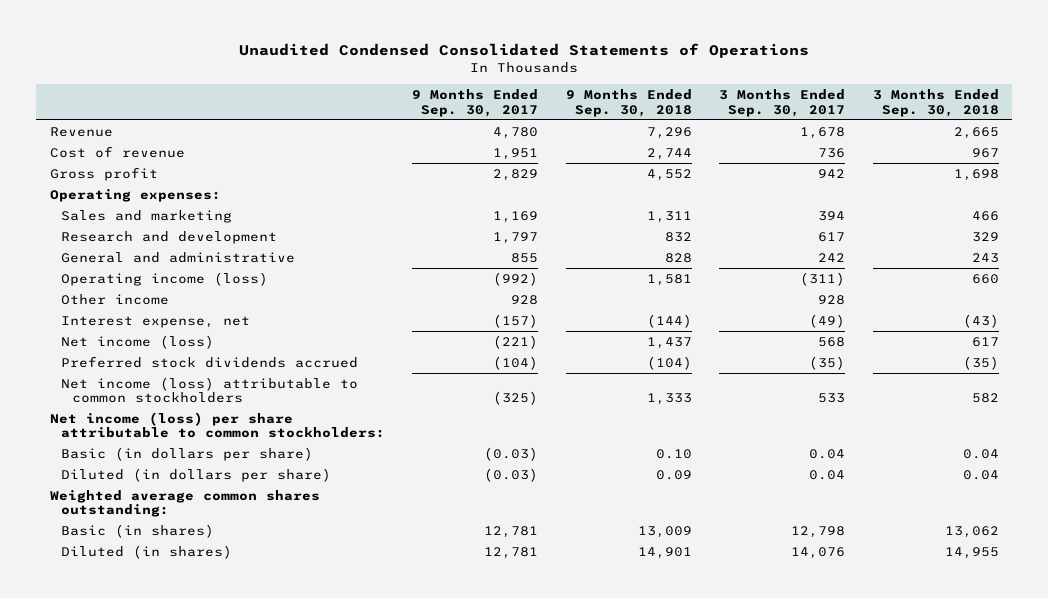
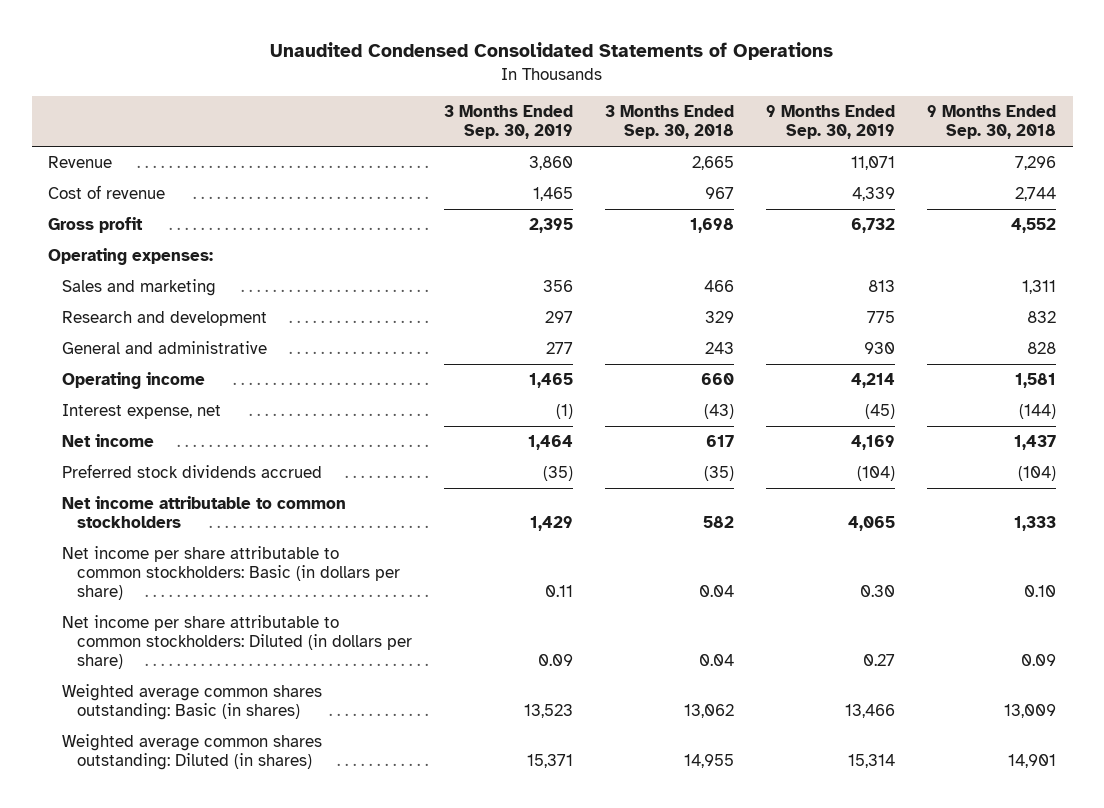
- | 9 Months Ended Sep. 30, 2017 | 9 Months Ended Sep. 30, 2018 | 3 Months Ended Sep. 30, 2017 | 3 Months Ended Sep. 30, 2018
+ | 3 Months Ended Sep. 30, 2019 | 3 Months Ended Sep. 30, 2018 | 9 Months Ended Sep. 30, 2019 | 9 Months Ended Sep. 30, 2018
- Operating income (loss) | (992) | 1,581 | (311) | 660
- Other income | 928 | | 928 |
+ Operating income | 1,465 | 660 | 4,214 | 1,581
- Net income (loss) | (221) | 1,437 | 568 | 617
+ Net income | 1,464 | 617 | 4,169 | 1,437
- Net income (loss) attributable to common stockholders | (325) | 1,333 | 533 | 582
- Net income (loss) per share attributable to common stockholders:
- Basic (in dollars per share) | (0.03) | 0.10 | 0.04 | 0.04
- Diluted (in dollars per share) | (0.03) | 0.09 | 0.04 | 0.04
- Weighted average common shares outstanding:
- Basic (in shares) | 12,781 | 13,009 | 12,798 | 13,062
- Diluted (in shares) | 12,781 | 14,901 | 14,076 | 14,955
+ Net income attributable to common stockholders | 1,429 | 582 | 4,065 | 1,333
+ Net income per share attributable to common stockholders: Basic (in dollars per share) | 0.11 | 0.04 | 0.30 | 0.10
+ Net income per share attributable to common stockholders: Diluted (in dollars per share) | 0.09 | 0.04 | 0.27 | 0.09
+ Weighted average common shares outstanding: Basic (in shares) | 13,523 | 13,062 | 13,466 | 13,009
+ Weighted average common shares outstanding: Diluted (in shares) | 15,371 | 14,955 | 15,314 | 14,901

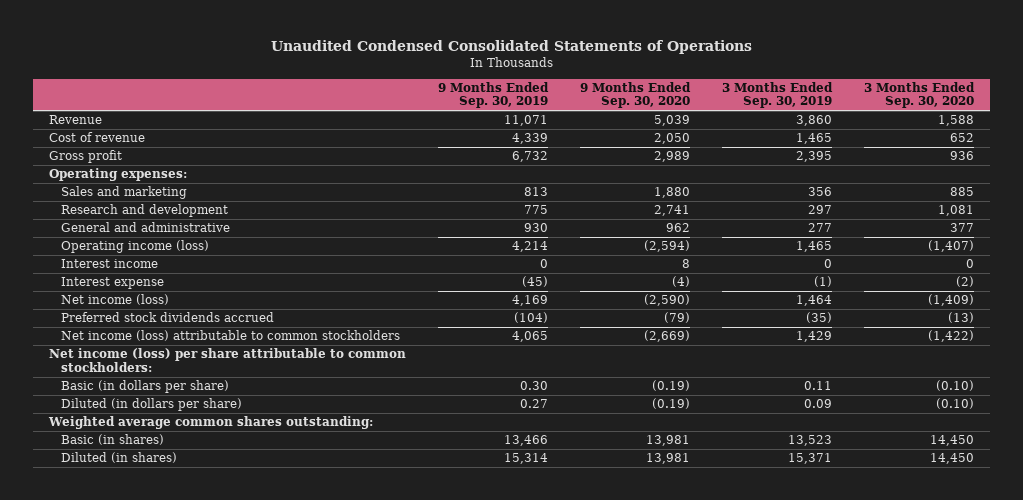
- | 3 Months Ended Sep. 30, 2019 | 3 Months Ended Sep. 30, 2018 | 9 Months Ended Sep. 30, 2019 | 9 Months Ended Sep. 30, 2018
+ | 9 Months Ended Sep. 30, 2019 | 9 Months Ended Sep. 30, 2020 | 3 Months Ended Sep. 30, 2019 | 3 Months Ended Sep. 30, 2020
- Operating income | 1,465 | 660 | 4,214 | 1,581
- Interest expense, net | (1) | (43) | (45) | (144)
- Net income | 1,464 | 617 | 4,169 | 1,437
+ Operating income (loss) | 4,214 | (2,594) | 1,465 | (1,407)
+ Interest income | 0 | 8 | 0 | 0
+ Interest expense | (45) | (4) | (1) | (2)
+ Net income (loss) | 4,169 | (2,590) | 1,464 | (1,409)
- Net income attributable to common stockholders | 1,429 | 582 | 4,065 | 1,333
- Net income per share attributable to common stockholders: Basic (in dollars per share) | 0.11 | 0.04 | 0.30 | 0.10
- Net income per share attributable to common stockholders: Diluted (in dollars per share) | 0.09 | 0.04 | 0.27 | 0.09
- Weighted average common shares outstanding: Basic (in shares) | 13,523 | 13,062 | 13,466 | 13,009
- Weighted average common shares outstanding: Diluted (in shares) | 15,371 | 14,955 | 15,314 | 14,901
+ Net income (loss) attributable to common stockholders | 4,065 | (2,669) | 1,429 | (1,422)
+ Net income (loss) per share attributable to common stockholders:
+ Basic (in dollars per share) | 0.30 | (0.19) | 0.11 | (0.10)
+ Diluted (in dollars per share) | 0.27 | (0.19) | 0.09 | (0.10)
+ Weighted average common shares outstanding:
+ Basic (in shares) | 13,466 | 13,981 | 13,523 | 14,450
+ Diluted (in shares) | 15,314 | 13,981 | 15,371 | 14,450

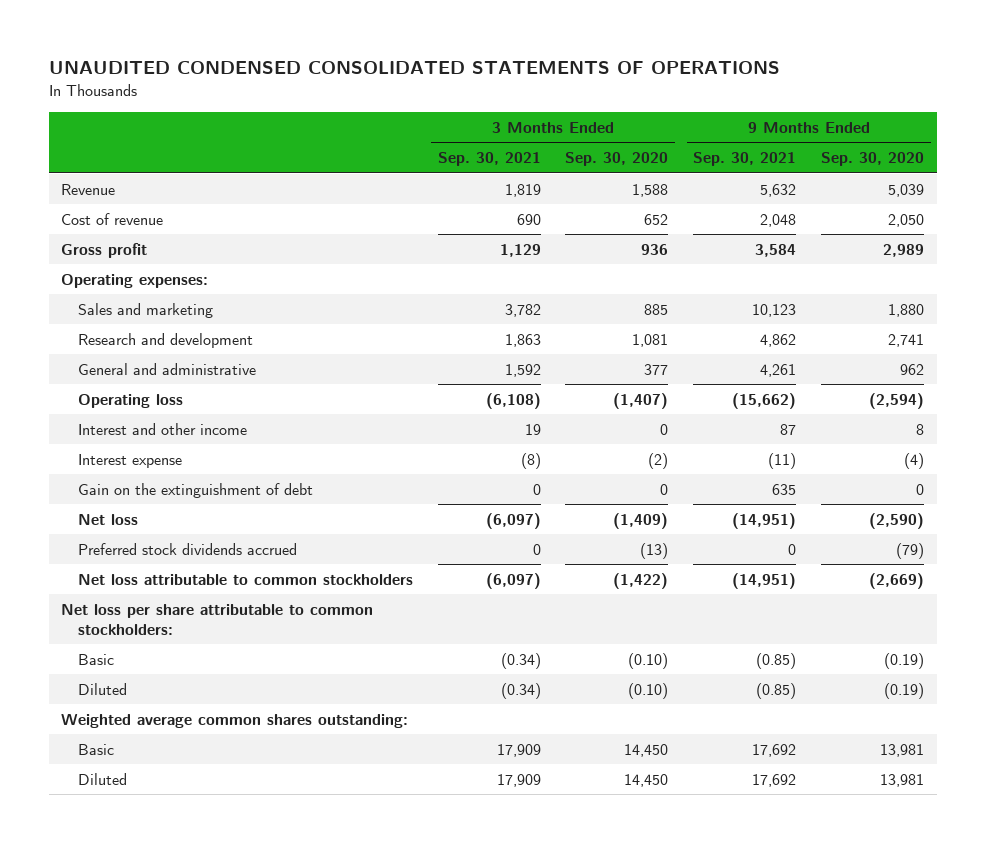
- Unaudited Condensed Consolidated Statements of Operations
+ UNAUDITED CONDENSED CONSOLIDATED STATEMENTS OF OPERATIONS
- | 9 Months Ended Sep. 30, 2019 | 9 Months Ended Sep. 30, 2020 | 3 Months Ended Sep. 30, 2019 | 3 Months Ended Sep. 30, 2020
+ | 3 Months Ended Sep. 30, 2021 | 3 Months Ended Sep. 30, 2020 | 9 Months Ended Sep. 30, 2021 | 9 Months Ended Sep. 30, 2020
- Operating income (loss) | 4,214 | (2,594) | 1,465 | (1,407)
- Interest income | 0 | 8 | 0 | 0
+ Operating loss | (6,108) | (1,407) | (15,662) | (2,594)
+ Interest and other income | 19 | 0 | 87 | 8
- Net income (loss) | 4,169 | (2,590) | 1,464 | (1,409)
+ Gain on the extinguishment of debt | 0 | 0 | 635 | 0
+ Net loss | (6,097) | (1,409) | (14,951) | (2,590)
- Net income (loss) attributable to common stockholders | 4,065 | (2,669) | 1,429 | (1,422)
- Net income (loss) per share attributable to common stockholders:
- Basic (in dollars per share) | 0.30 | (0.19) | 0.11 | (0.10)
- Diluted (in dollars per share) | 0.27 | (0.19) | 0.09 | (0.10)
+ Net loss attributable to common stockholders | (6,097) | (1,422) | (14,951) | (2,669)
+ Net loss per share attributable to common stockholders:
+ Basic | (0.34) | (0.10) | (0.85) | (0.19)
+ Diluted | (0.34) | (0.10) | (0.85) | (0.19)
- Basic (in shares) | 13,466 | 13,981 | 13,523 | 14,450
- Diluted (in shares) | 15,314 | 13,981 | 15,371 | 14,450
+ Basic | 17,909 | 14,450 | 17,692 | 13,981
+ Diluted | 17,909 | 14,450 | 17,692 | 13,981

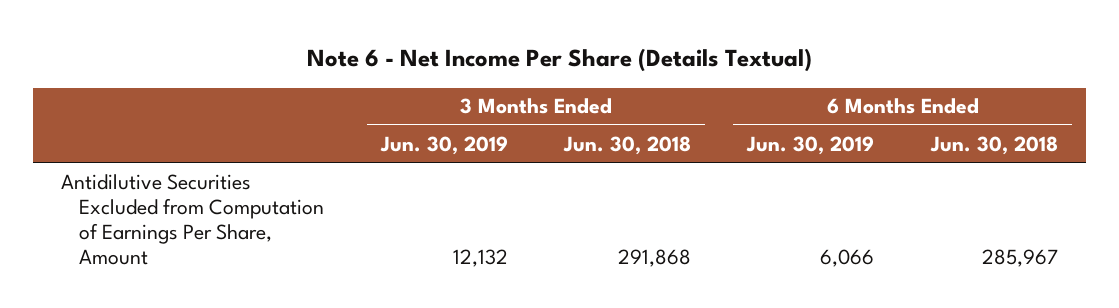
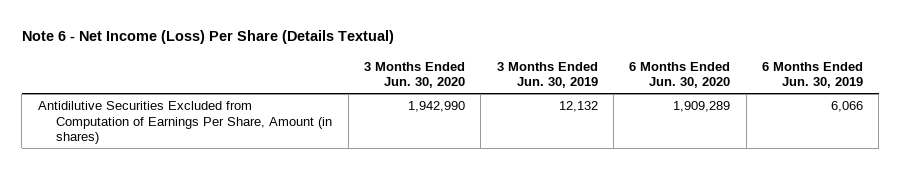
- Note 6 - Net Income Per Share (Details Textual)
+ Note 6 - Net Income (Loss) Per Share (Details Textual)
- | 3 Months Ended Jun. 30, 2019 | 3 Months Ended Jun. 30, 2018 | 6 Months Ended Jun. 30, 2019 | 6 Months Ended Jun. 30, 2018
+ | 3 Months Ended Jun. 30, 2020 | 3 Months Ended Jun. 30, 2019 | 6 Months Ended Jun. 30, 2020 | 6 Months Ended Jun. 30, 2019
- Antidilutive Securities Excluded from Computation of Earnings Per Share, Amount | 12,132 | 291,868 | 6,066 | 285,967
+ Antidilutive Securities Excluded from Computation of Earnings Per Share, Amount (in shares) | 1,942,990 | 12,132 | 1,909,289 | 6,066

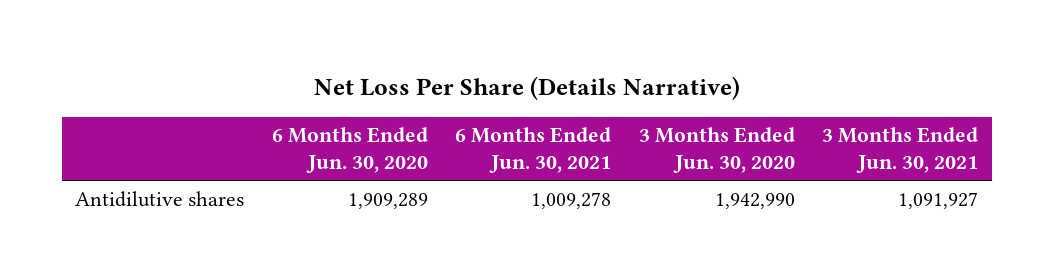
- Note 6 - Net Income (Loss) Per Share (Details Textual)
+ Net Loss Per Share (Details Narrative)
- | 3 Months Ended Jun. 30, 2020 | 3 Months Ended Jun. 30, 2019 | 6 Months Ended Jun. 30, 2020 | 6 Months Ended Jun. 30, 2019
+ | 6 Months Ended Jun. 30, 2020 | 6 Months Ended Jun. 30, 2021 | 3 Months Ended Jun. 30, 2020 | 3 Months Ended Jun. 30, 2021
- Antidilutive Securities Excluded from Computation of Earnings Per Share, Amount (in shares) | 1,942,990 | 12,132 | 1,909,289 | 6,066
+ Antidilutive shares | 1,909,289 | 1,009,278 | 1,942,990 | 1,091,927

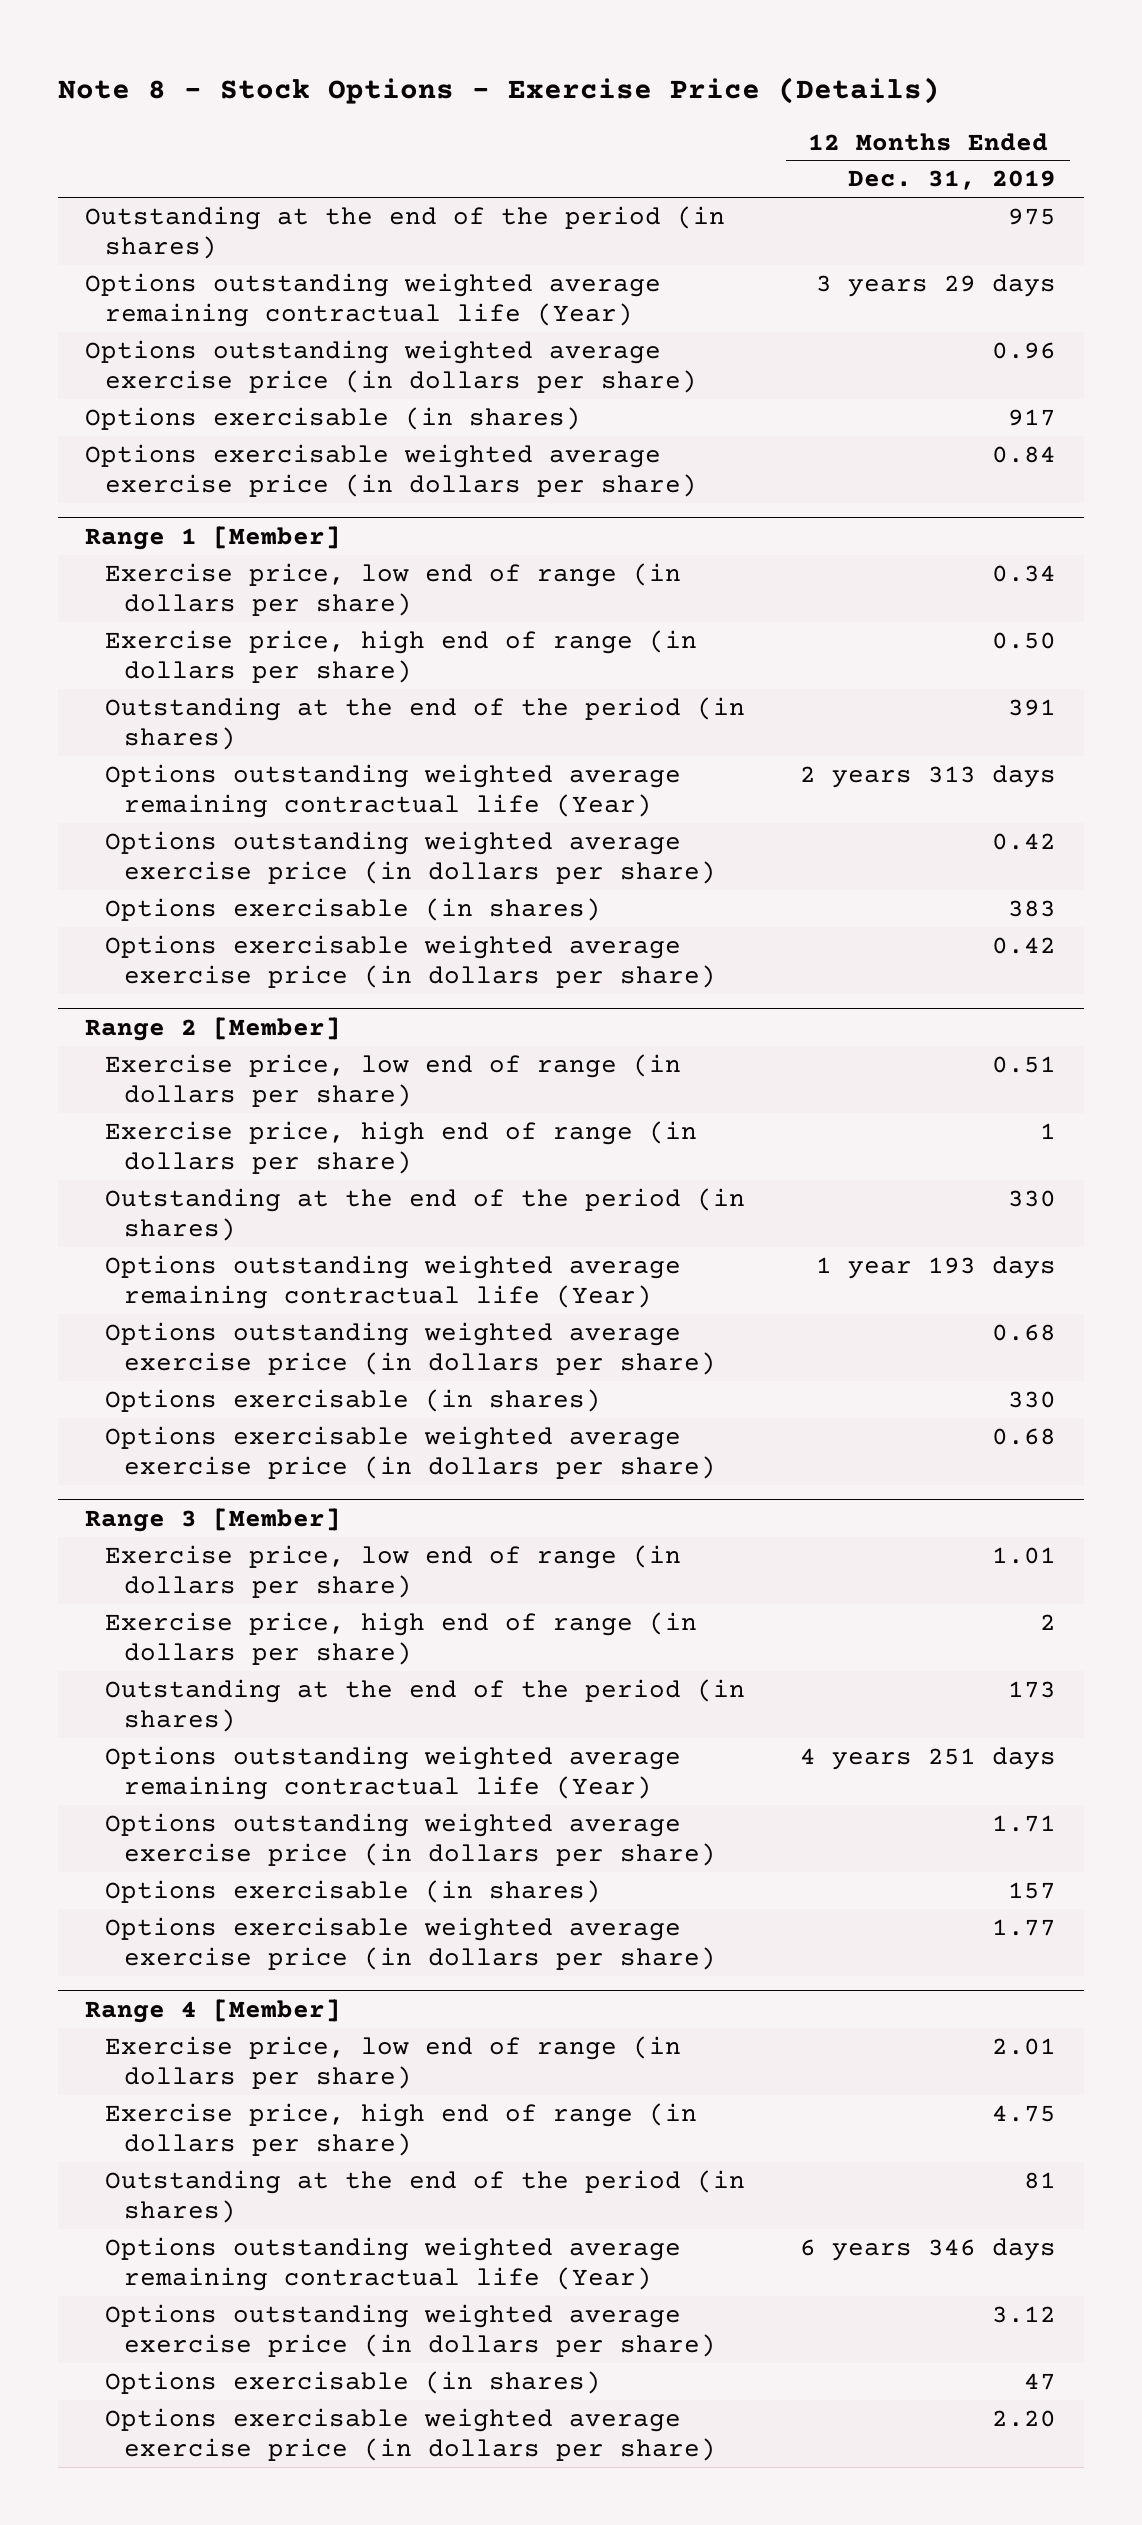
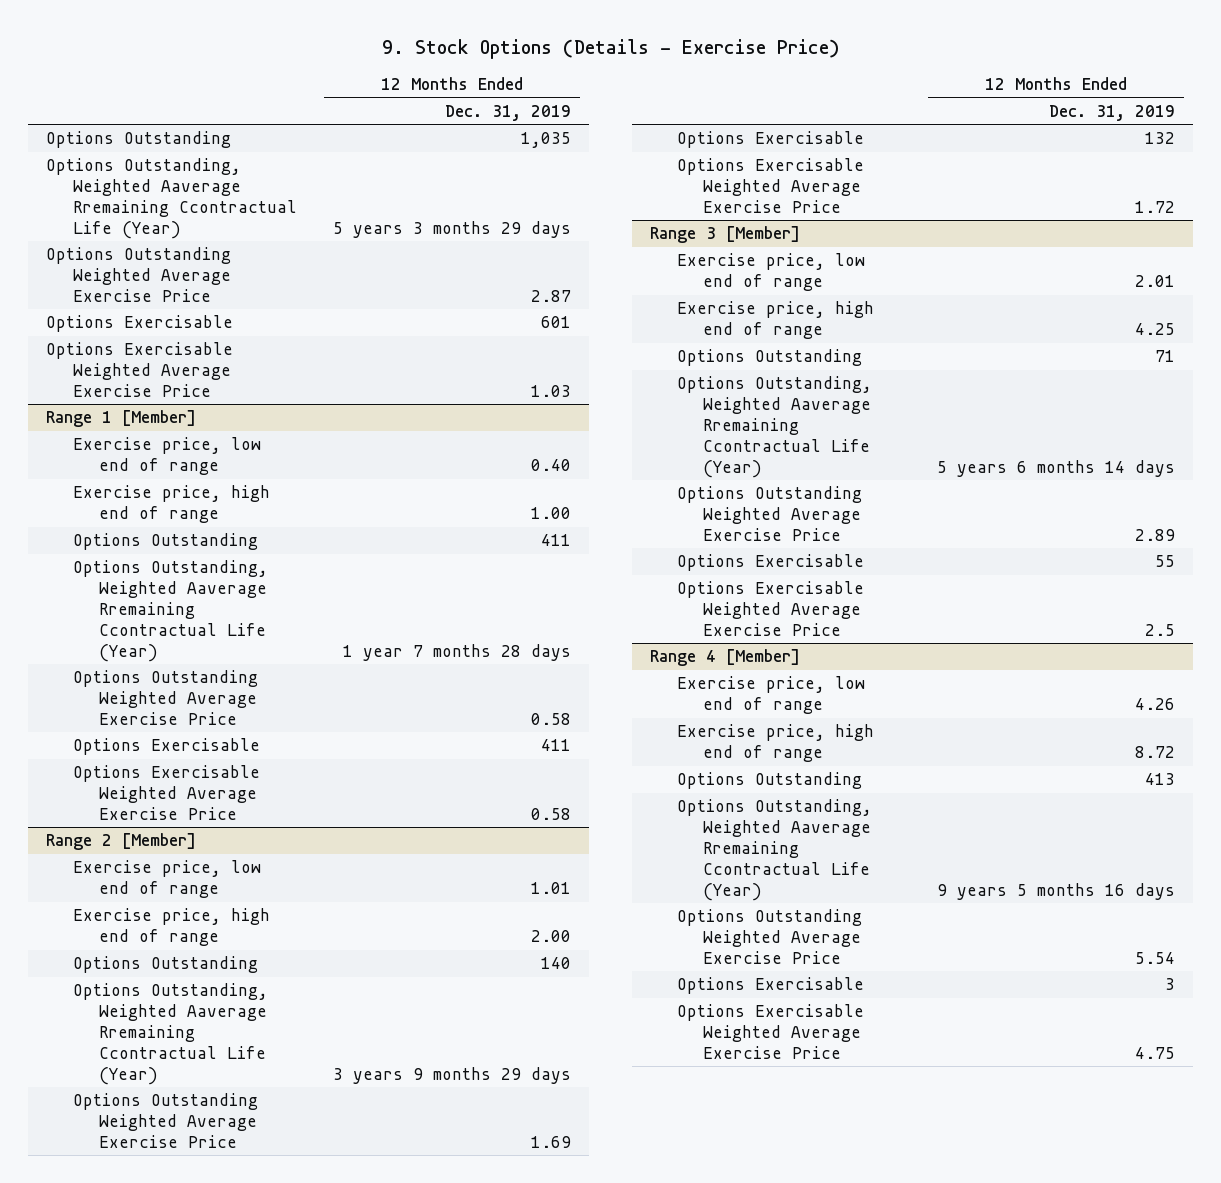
- Note 8 - Stock Options - Exercise Price (Details)
+ 9. Stock Options (Details - Exercise Price)
- Outstanding at the end of the period (in shares) | 975
- Options outstanding weighted average remaining contractual life (Year) | 3 years 29 days
- Options outstanding weighted average exercise price (in dollars per share) | 0.96
- Options exercisable (in shares) | 917
- Options exercisable weighted average exercise price (in dollars per share) | 0.84
+ Options Outstanding | 1,035
+ Options Outstanding, Weighted Aaverage Rremaining Ccontractual Life (Year) | 5 years 3 months 29 days
+ Options Outstanding Weighted Average Exercise Price | 2.87
+ Options Exercisable | 601
+ Options Exercisable Weighted Average Exercise Price | 1.03
@ Range 1 [Member]
- Exercise price, low end of range (in dollars per share) | 0.34
- Exercise price, high end of range (in dollars per share) | 0.50
- Outstanding at the end of the period (in shares) | 391
- Options outstanding weighted average remaining contractual life (Year) | 2 years 313 days
- Options outstanding weighted average exercise price (in dollars per share) | 0.42
- Options exercisable (in shares) | 383
- Options exercisable weighted average exercise price (in dollars per share) | 0.42
+ Exercise price, low end of range | 0.40
+ Exercise price, high end of range | 1.00
+ Options Outstanding | 411
+ Options Outstanding, Weighted Aaverage Rremaining Ccontractual Life (Year) | 1 year 7 months 28 days
+ Options Outstanding Weighted Average Exercise Price | 0.58
+ Options Exercisable | 411
+ Options Exercisable Weighted Average Exercise Price | 0.58
@ Range 2 [Member]
- Exercise price, low end of range (in dollars per share) | 0.51
- Exercise price, high end of range (in dollars per share) | 1
- Outstanding at the end of the period (in shares) | 330
- Options outstanding weighted average remaining contractual life (Year) | 1 year 193 days
- Options outstanding weighted average exercise price (in dollars per share) | 0.68
- Options exercisable (in shares) | 330
- Options exercisable weighted average exercise price (in dollars per share) | 0.68
+ Exercise price, low end of range | 1.01
+ Exercise price, high end of range | 2.00
+ Options Outstanding | 140
+ Options Outstanding, Weighted Aaverage Rremaining Ccontractual Life (Year) | 3 years 9 months 29 days
+ Options Outstanding Weighted Average Exercise Price | 1.69
+ Options Exercisable | 132
+ Options Exercisable Weighted Average Exercise Price | 1.72
@ Range 3 [Member]
- Exercise price, low end of range (in dollars per share) | 1.01
- Exercise price, high end of range (in dollars per share) | 2
- Outstanding at the end of the period (in shares) | 173
- Options outstanding weighted average remaining contractual life (Year) | 4 years 251 days
- Options outstanding weighted average exercise price (in dollars per share) | 1.71
- Options exercisable (in shares) | 157
- Options exercisable weighted average exercise price (in dollars per share) | 1.77
+ Exercise price, low end of range | 2.01
+ Exercise price, high end of range | 4.25
+ Options Outstanding | 71
+ Options Outstanding, Weighted Aaverage Rremaining Ccontractual Life (Year) | 5 years 6 months 14 days
+ Options Outstanding Weighted Average Exercise Price | 2.89
+ Options Exercisable | 55
+ Options Exercisable Weighted Average Exercise Price | 2.5
@ Range 4 [Member]
- Exercise price, low end of range (in dollars per share) | 2.01
- Exercise price, high end of range (in dollars per share) | 4.75
- Outstanding at the end of the period (in shares) | 81
- Options outstanding weighted average remaining contractual life (Year) | 6 years 346 days
- Options outstanding weighted average exercise price (in dollars per share) | 3.12
- Options exercisable (in shares) | 47
- Options exercisable weighted average exercise price (in dollars per share) | 2.20
+ Exercise price, low end of range | 4.26
+ Exercise price, high end of range | 8.72
+ Options Outstanding | 413
+ Options Outstanding, Weighted Aaverage Rremaining Ccontractual Life (Year) | 9 years 5 months 16 days
+ Options Outstanding Weighted Average Exercise Price | 5.54
+ Options Exercisable | 3
+ Options Exercisable Weighted Average Exercise Price | 4.75

